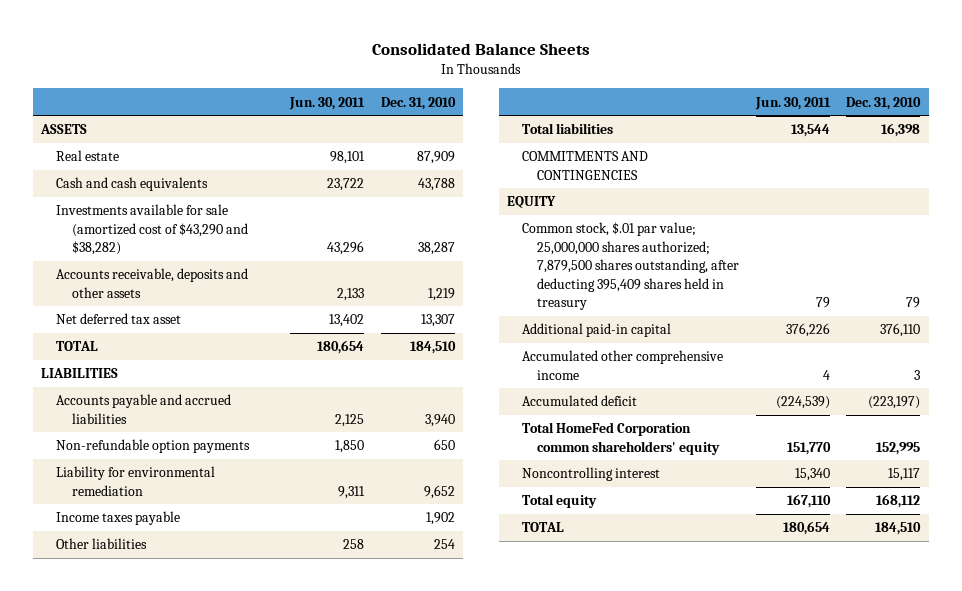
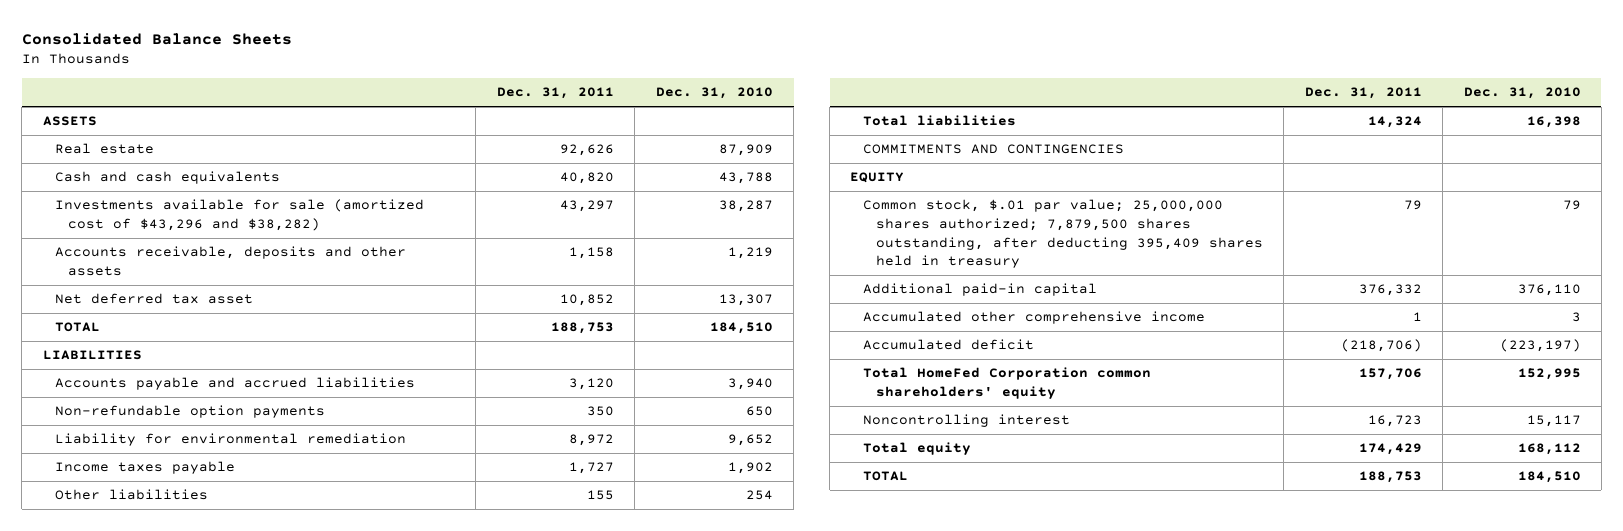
- | Jun. 30, 2011 | Dec. 31, 2010
+ | Dec. 31, 2011 | Dec. 31, 2010
- Investments available for sale (amortized cost of $43,290 and $38,282) | 43,296 | 38,287
+ Investments available for sale (amortized cost of $43,296 and $38,282) | 43,297 | 38,287

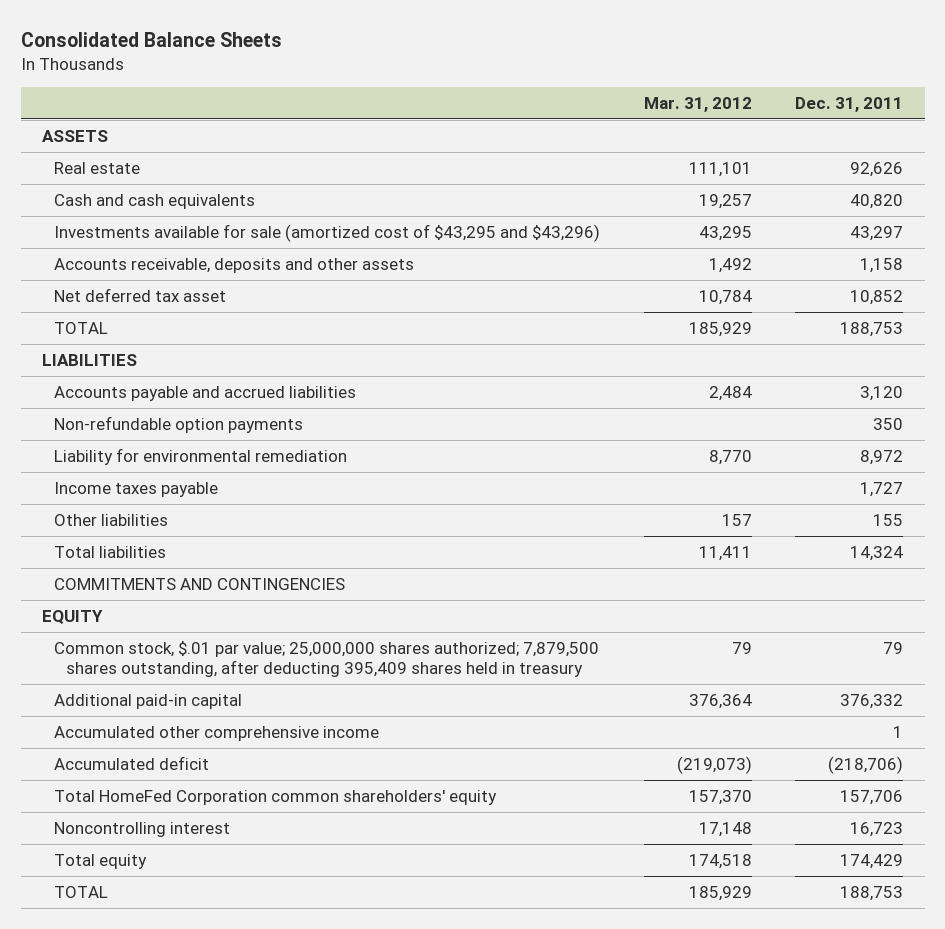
- | Dec. 31, 2011 | Dec. 31, 2010
+ | Mar. 31, 2012 | Dec. 31, 2011
- Investments available for sale (amortized cost of $43,296 and $38,282) | 43,297 | 38,287
+ Investments available for sale (amortized cost of $43,295 and $43,296) | 43,295 | 43,297

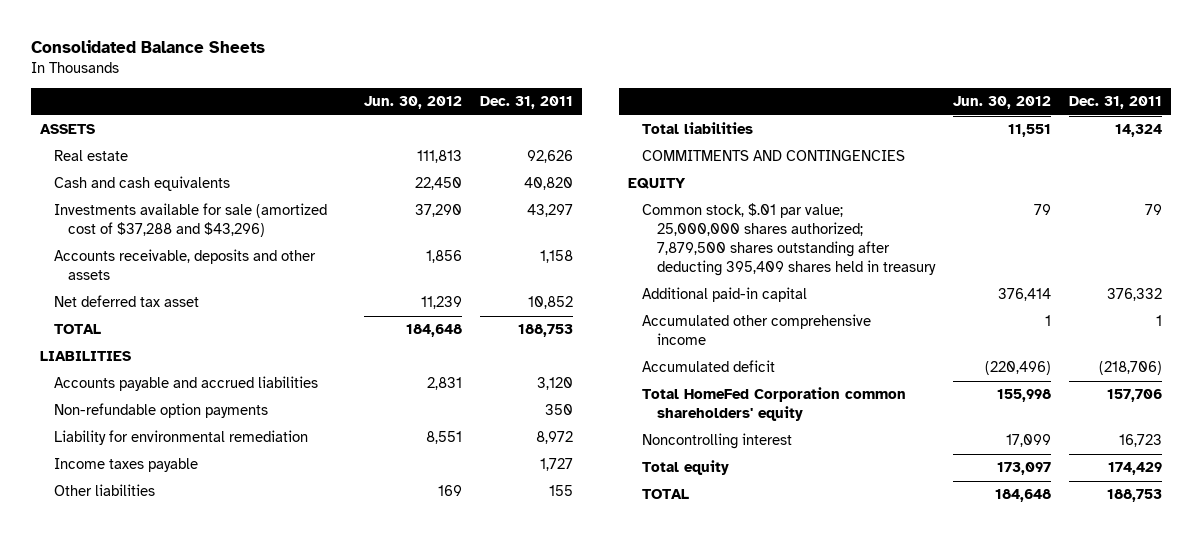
- | Mar. 31, 2012 | Dec. 31, 2011
+ | Jun. 30, 2012 | Dec. 31, 2011
- Investments available for sale (amortized cost of $43,295 and $43,296) | 43,295 | 43,297
+ Investments available for sale (amortized cost of $37,288 and $43,296) | 37,290 | 43,297
- Common stock, $.01 par value; 25,000,000 shares authorized; 7,879,500 shares outstanding, after deducting 395,409 shares held in treasury | 79 | 79
+ Common stock, $.01 par value; 25,000,000 shares authorized; 7,879,500 shares outstanding after deducting 395,409 shares held in treasury | 79 | 79

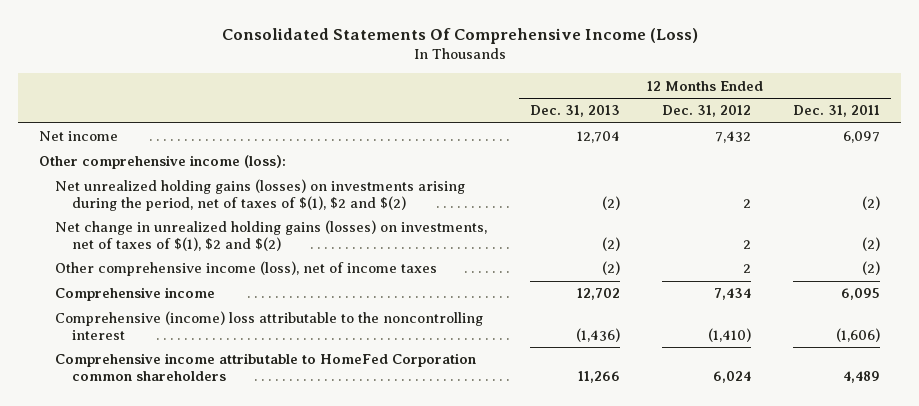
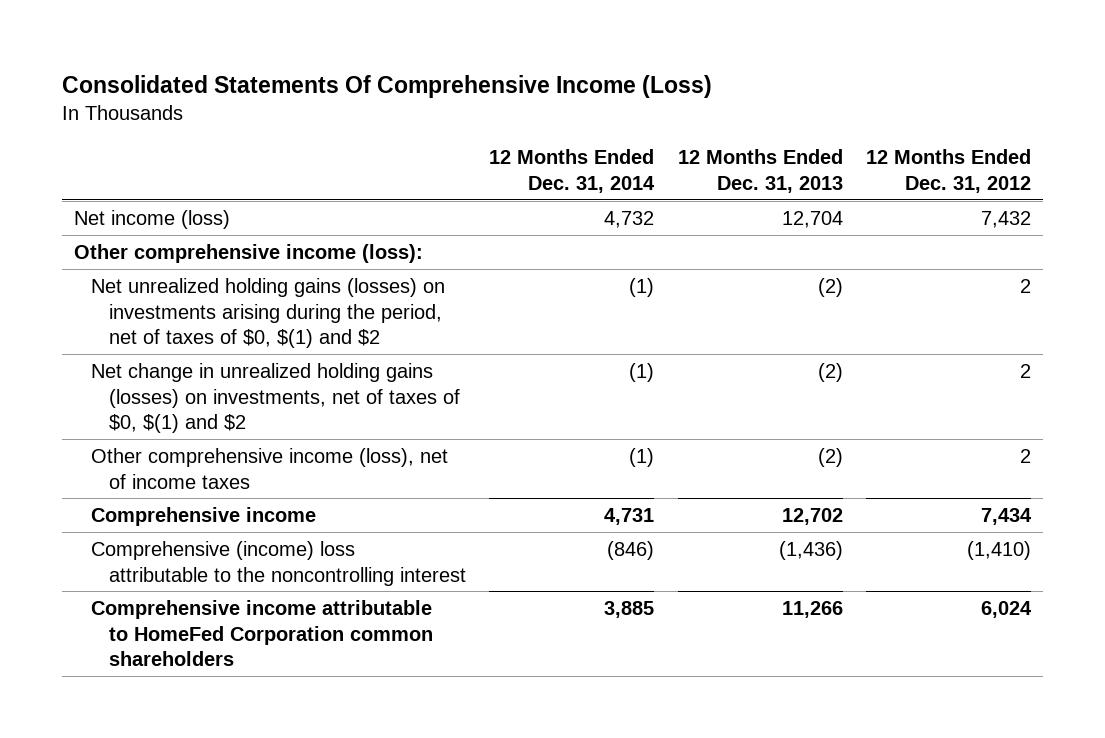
- | 12 Months Ended Dec. 31, 2013 | 12 Months Ended Dec. 31, 2012 | 12 Months Ended Dec. 31, 2011
+ | 12 Months Ended Dec. 31, 2014 | 12 Months Ended Dec. 31, 2013 | 12 Months Ended Dec. 31, 2012
- Net income | 12,704 | 7,432 | 6,097
+ Net income (loss) | 4,732 | 12,704 | 7,432
- Net unrealized holding gains (losses) on investments arising during the period, net of taxes of $(1), $2 and $(2) | (2) | 2 | (2)
- Net change in unrealized holding gains (losses) on investments, net of taxes of $(1), $2 and $(2) | (2) | 2 | (2)
+ Net unrealized holding gains (losses) on investments arising during the period, net of taxes of $0, $(1) and $2 | (1) | (2) | 2
+ Net change in unrealized holding gains (losses) on investments, net of taxes of $0, $(1) and $2 | (1) | (2) | 2

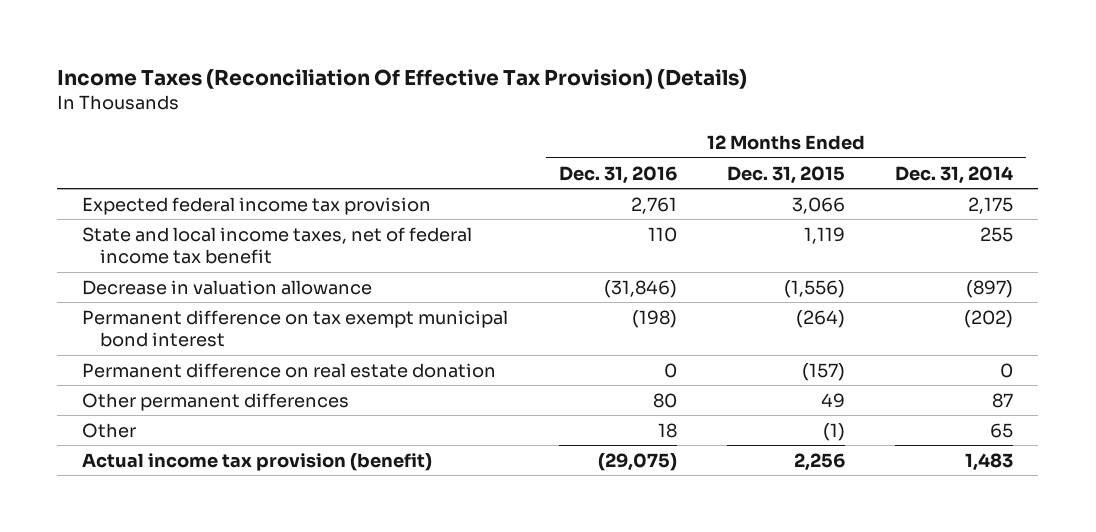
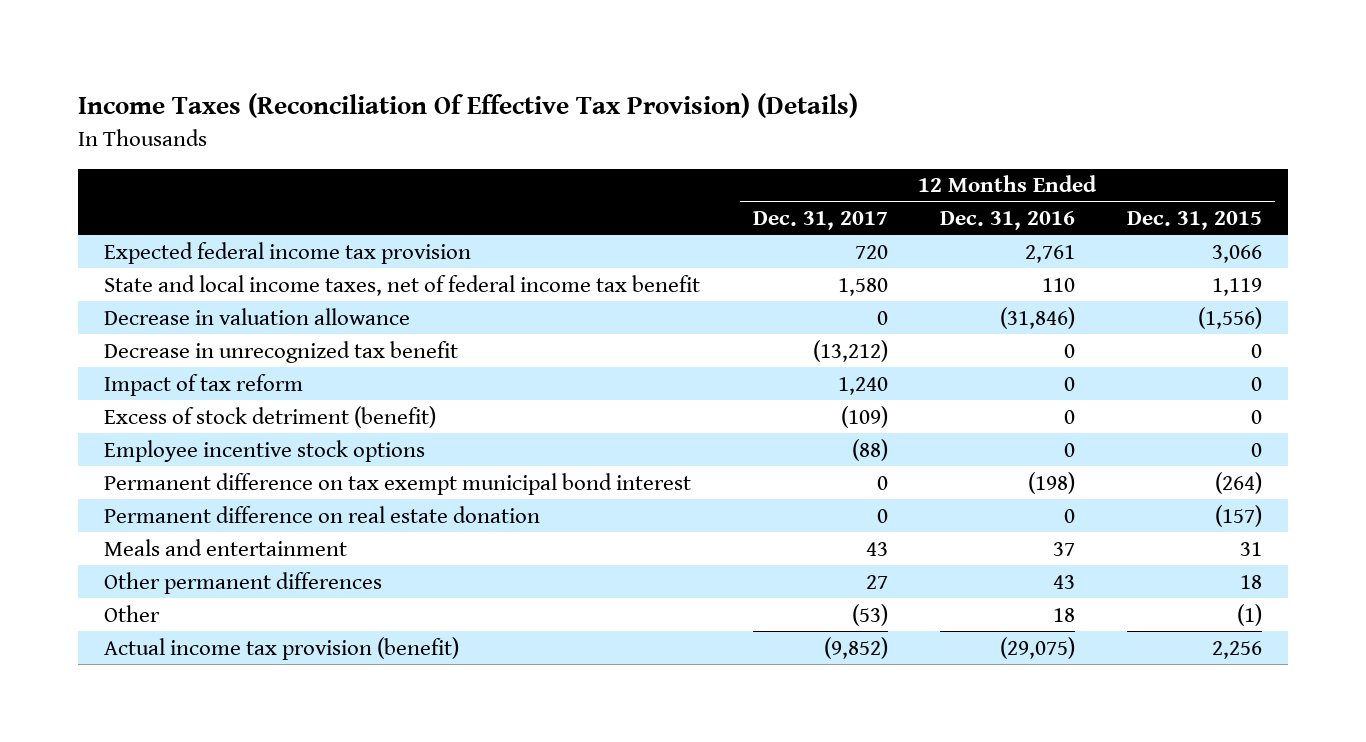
- | 12 Months Ended Dec. 31, 2016 | 12 Months Ended Dec. 31, 2015 | 12 Months Ended Dec. 31, 2014
+ | 12 Months Ended Dec. 31, 2017 | 12 Months Ended Dec. 31, 2016 | 12 Months Ended Dec. 31, 2015
+ Decrease in unrecognized tax benefit | (13,212) | 0 | 0
+ Impact of tax reform | 1,240 | 0 | 0
+ Excess of stock detriment (benefit) | (109) | 0 | 0
+ Employee incentive stock options | (88) | 0 | 0
- Other permanent differences | 80 | 49 | 87
+ Meals and entertainment | 43 | 37 | 31
+ Other permanent differences | 27 | 43 | 18

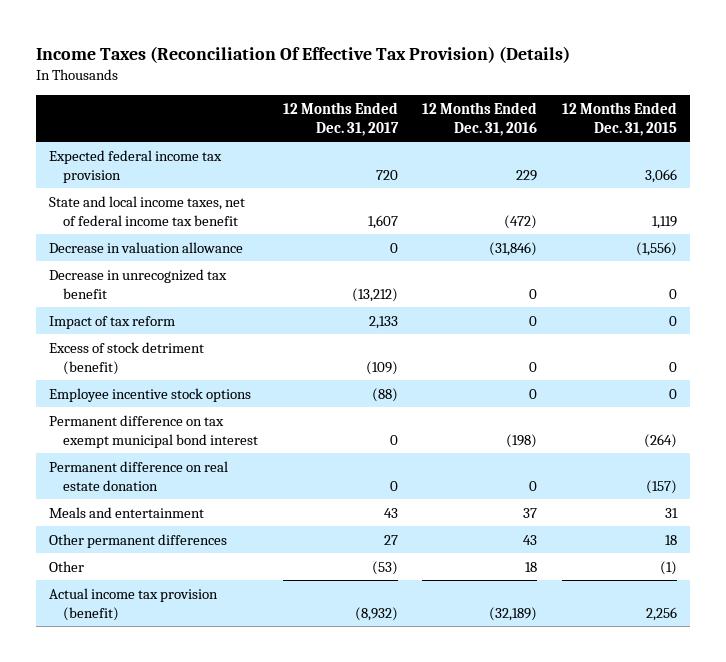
- Expected federal income tax provision | 720 | 2,761 | 3,066
- State and local income taxes, net of federal income tax benefit | 1,580 | 110 | 1,119
+ Expected federal income tax provision | 720 | 229 | 3,066
+ State and local income taxes, net of federal income tax benefit | 1,607 | (472) | 1,119
- Impact of tax reform | 1,240 | 0 | 0
+ Impact of tax reform | 2,133 | 0 | 0
- Actual income tax provision (benefit) | (9,852) | (29,075) | 2,256
+ Actual income tax provision (benefit) | (8,932) | (32,189) | 2,256

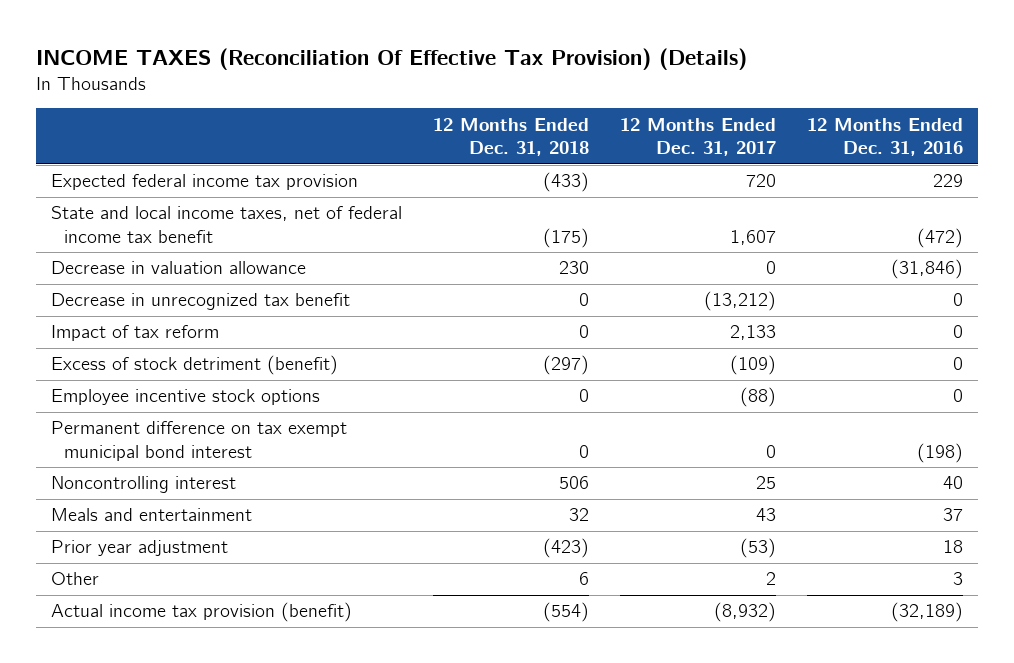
- Income Taxes (Reconciliation Of Effective Tax Provision) (Details)
+ INCOME TAXES (Reconciliation Of Effective Tax Provision) (Details)
- | 12 Months Ended Dec. 31, 2017 | 12 Months Ended Dec. 31, 2016 | 12 Months Ended Dec. 31, 2015
+ | 12 Months Ended Dec. 31, 2018 | 12 Months Ended Dec. 31, 2017 | 12 Months Ended Dec. 31, 2016
- Permanent difference on real estate donation | 0 | 0 | (157)
+ Noncontrolling interest | 506 | 25 | 40
- Other permanent differences | 27 | 43 | 18
- Other | (53) | 18 | (1)
+ Prior year adjustment | (423) | (53) | 18
+ Other | 6 | 2 | 3

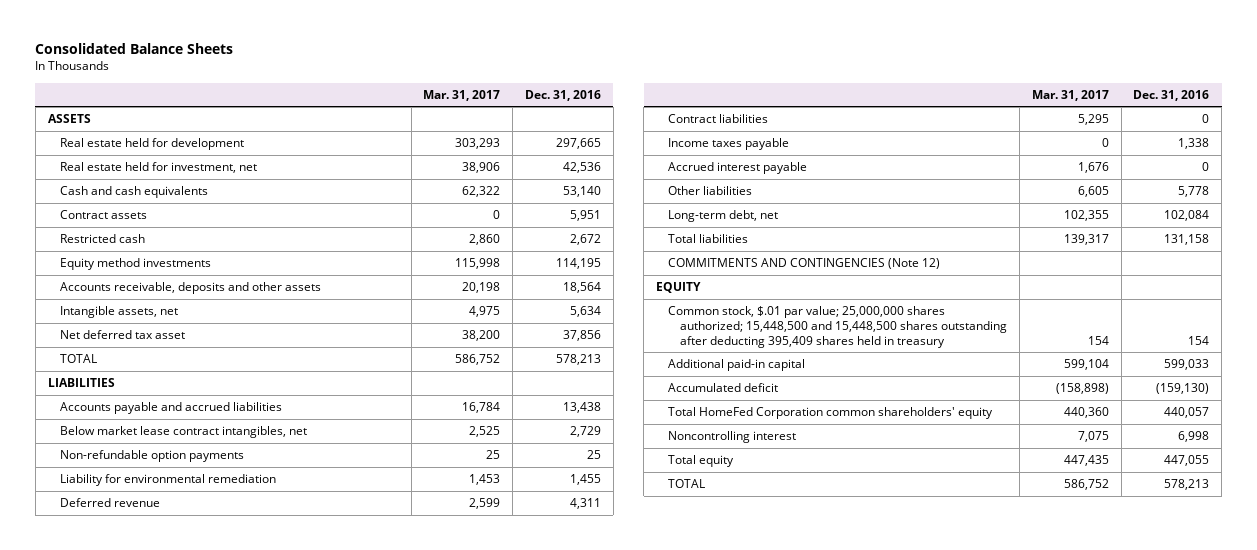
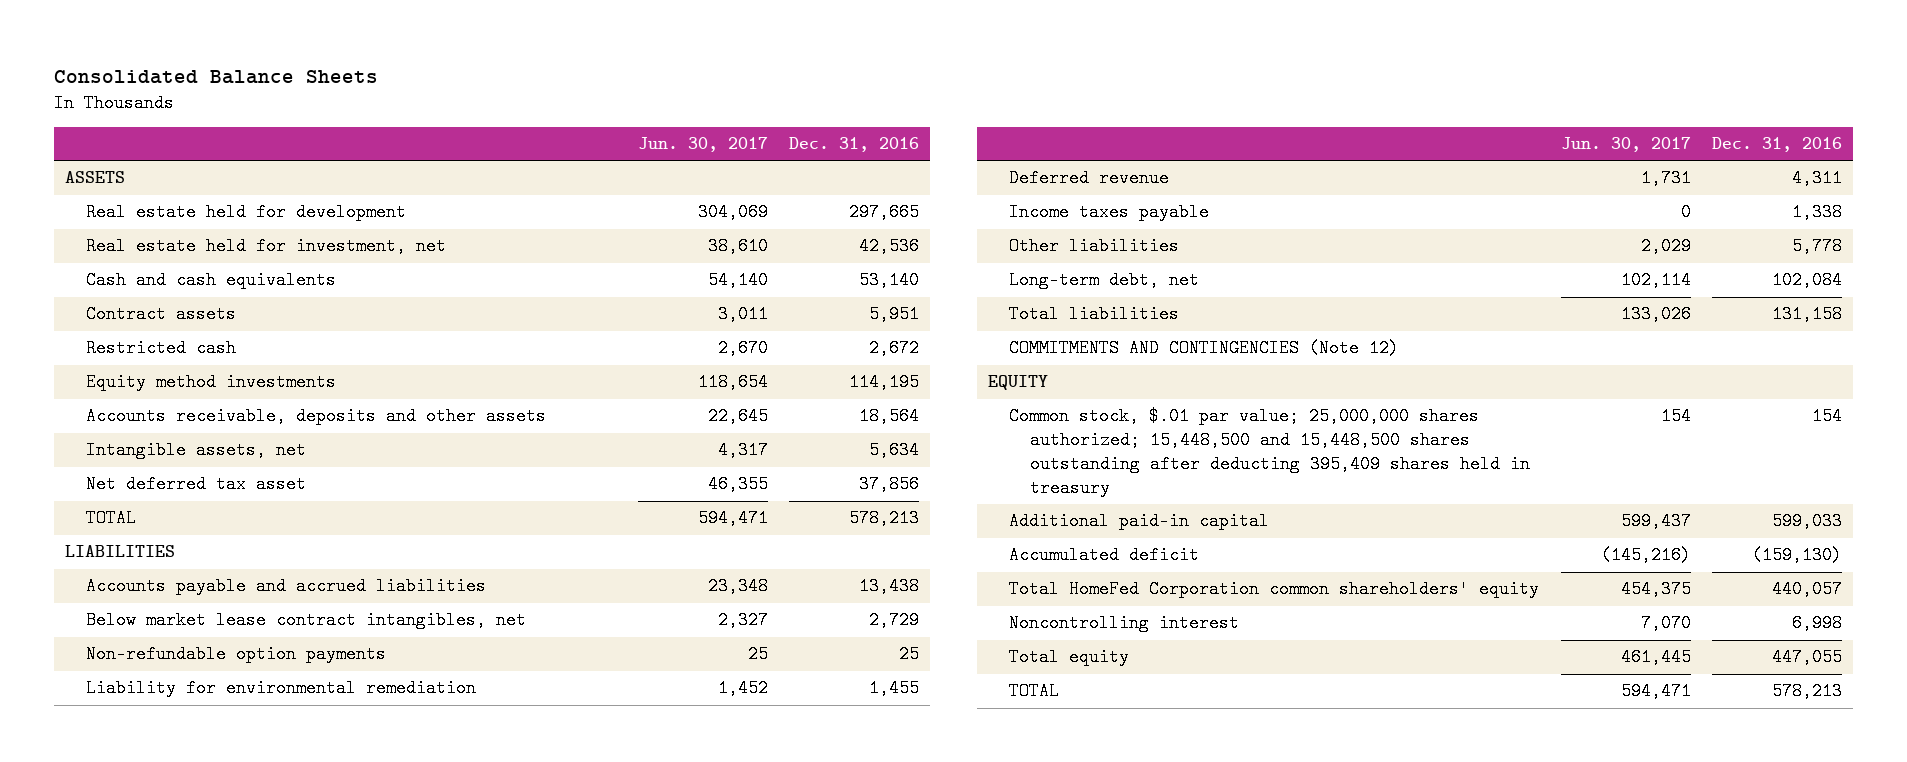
- | Mar. 31, 2017 | Dec. 31, 2016
+ | Jun. 30, 2017 | Dec. 31, 2016
- Contract liabilities | 5,295 | 0
- Accrued interest payable | 1,676 | 0

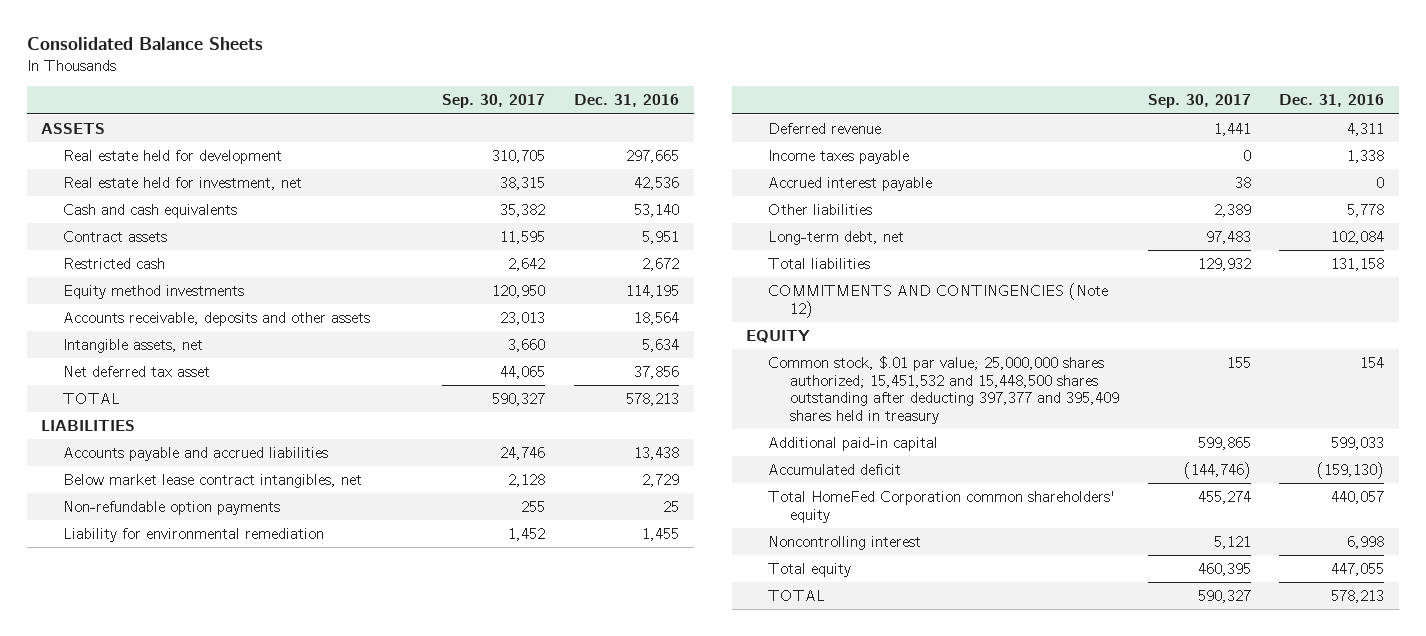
- | Jun. 30, 2017 | Dec. 31, 2016
+ | Sep. 30, 2017 | Dec. 31, 2016
+ Accrued interest payable | 38 | 0
- Common stock, $.01 par value; 25,000,000 shares authorized; 15,448,500 and 15,448,500 shares outstanding after deducting 395,409 shares held in treasury | 154 | 154
+ Common stock, $.01 par value; 25,000,000 shares authorized; 15,451,532 and 15,448,500 shares outstanding after deducting 397,377 and 395,409 shares held in treasury | 155 | 154

